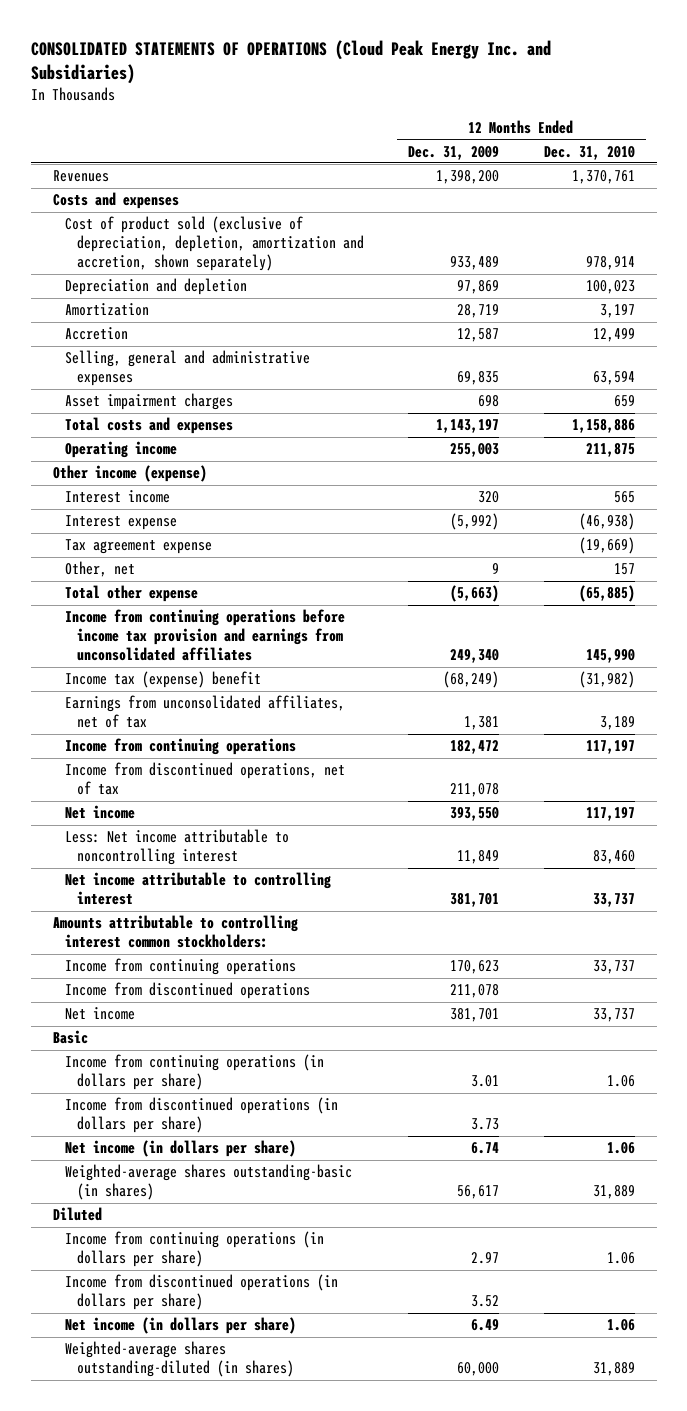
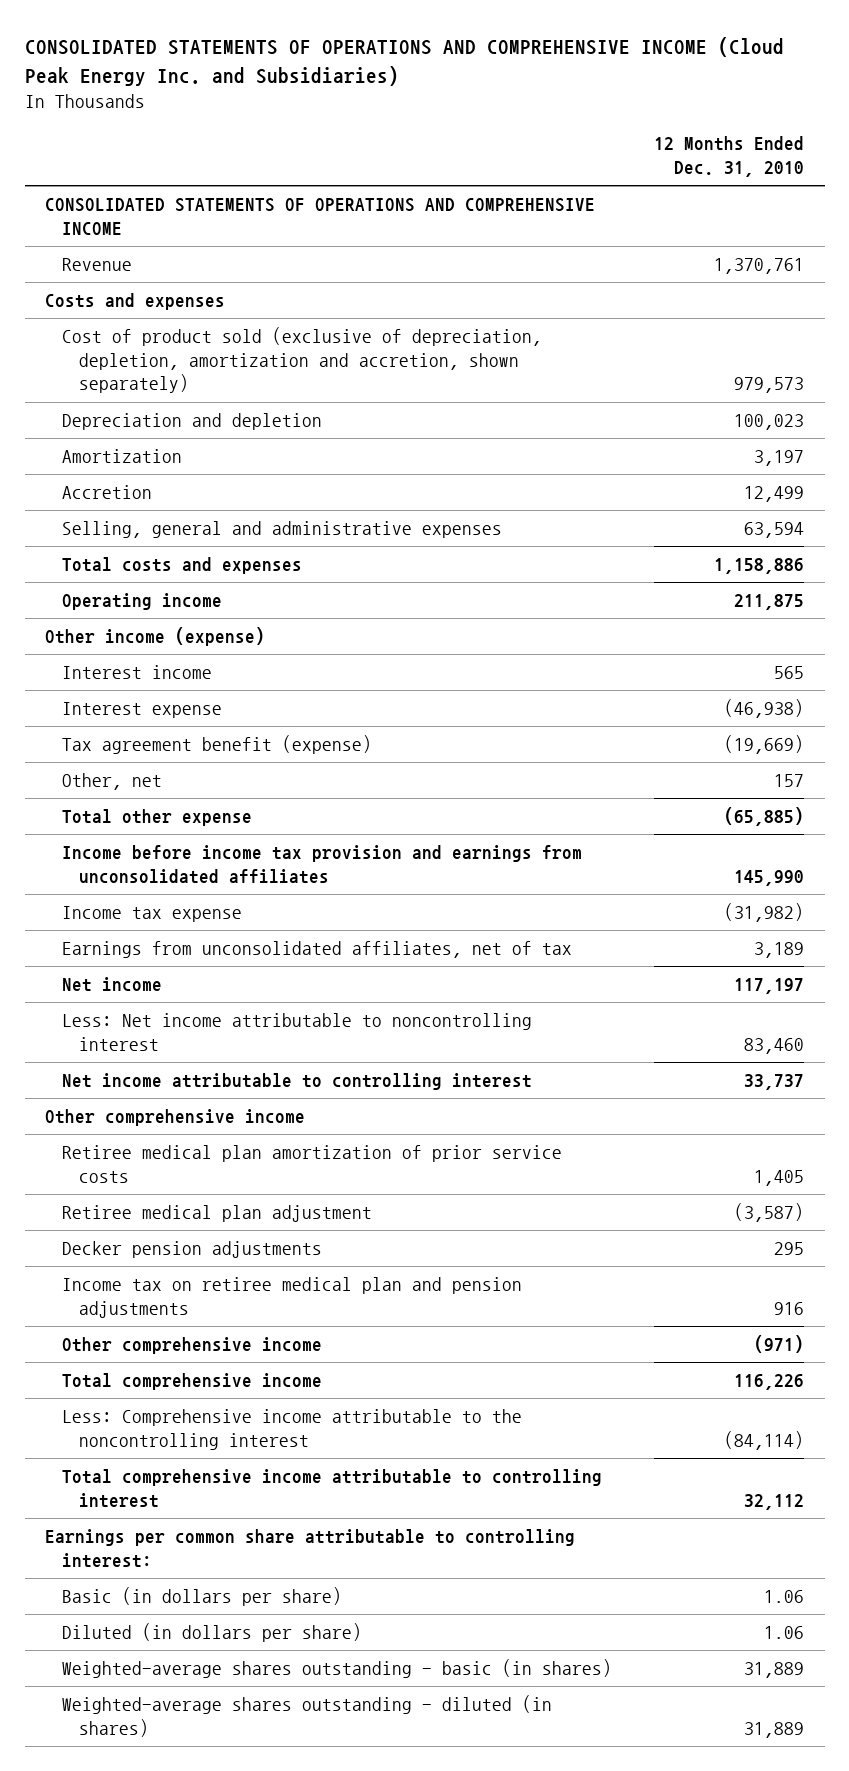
- CONSOLIDATED STATEMENTS OF OPERATIONS (Cloud Peak Energy Inc. and Subsidiaries)
+ CONSOLIDATED STATEMENTS OF OPERATIONS AND COMPREHENSIVE INCOME (Cloud Peak Energy Inc. and Subsidiaries)
- | 12 Months Ended Dec. 31, 2009 | 12 Months Ended Dec. 31, 2010
+ | 12 Months Ended Dec. 31, 2010
- Revenues | 1,398,200 | 1,370,761
+ CONSOLIDATED STATEMENTS OF OPERATIONS AND COMPREHENSIVE INCOME
+ Revenue | 1,370,761
- Cost of product sold (exclusive of depreciation, depletion, amortization and accretion, shown separately) | 933,489 | 978,914
+ Cost of product sold (exclusive of depreciation, depletion, amortization and accretion, shown separately) | 979,573
- Asset impairment charges | 698 | 659
- Tax agreement expense | | (19,669)
+ Tax agreement benefit (expense) | (19,669)
- Income from continuing operations before income tax provision and earnings from unconsolidated affiliates | 249,340 | 145,990
- Income tax (expense) benefit | (68,249) | (31,982)
+ Income before income tax provision and earnings from unconsolidated affiliates | 145,990
+ Income tax expense | (31,982)
- Income from continuing operations | 182,472 | 117,197
- Income from discontinued operations, net of tax | 211,078 |
- Amounts attributable to controlling interest common stockholders:
- Income from continuing operations | 170,623 | 33,737
- Income from discontinued operations | 211,078 |
- Net income | 381,701 | 33,737
- Basic
- Income from continuing operations (in dollars per share) | 3.01 | 1.06
- Income from discontinued operations (in dollars per share) | 3.73 |
- Net income (in dollars per share) | 6.74 | 1.06
- Weighted-average shares outstanding-basic (in shares) | 56,617 | 31,889
- Diluted
- Income from continuing operations (in dollars per share) | 2.97 | 1.06
- Income from discontinued operations (in dollars per share) | 3.52 |
- Net income (in dollars per share) | 6.49 | 1.06
- Weighted-average shares outstanding-diluted (in shares) | 60,000 | 31,889
+ Other comprehensive income
+ Retiree medical plan amortization of prior service costs | 1,405
+ Retiree medical plan adjustment | (3,587)
+ Decker pension adjustments | 295
+ Income tax on retiree medical plan and pension adjustments | 916
+ Other comprehensive income | (971)
+ Total comprehensive income | 116,226
+ Less: Comprehensive income attributable to the noncontrolling interest | (84,114)
+ Total comprehensive income attributable to controlling interest | 32,112
+ Earnings per common share attributable to controlling interest:
+ Basic (in dollars per share) | 1.06
+ Diluted (in dollars per share) | 1.06
+ Weighted-average shares outstanding - basic (in shares) | 31,889
+ Weighted-average shares outstanding - diluted (in shares) | 31,889

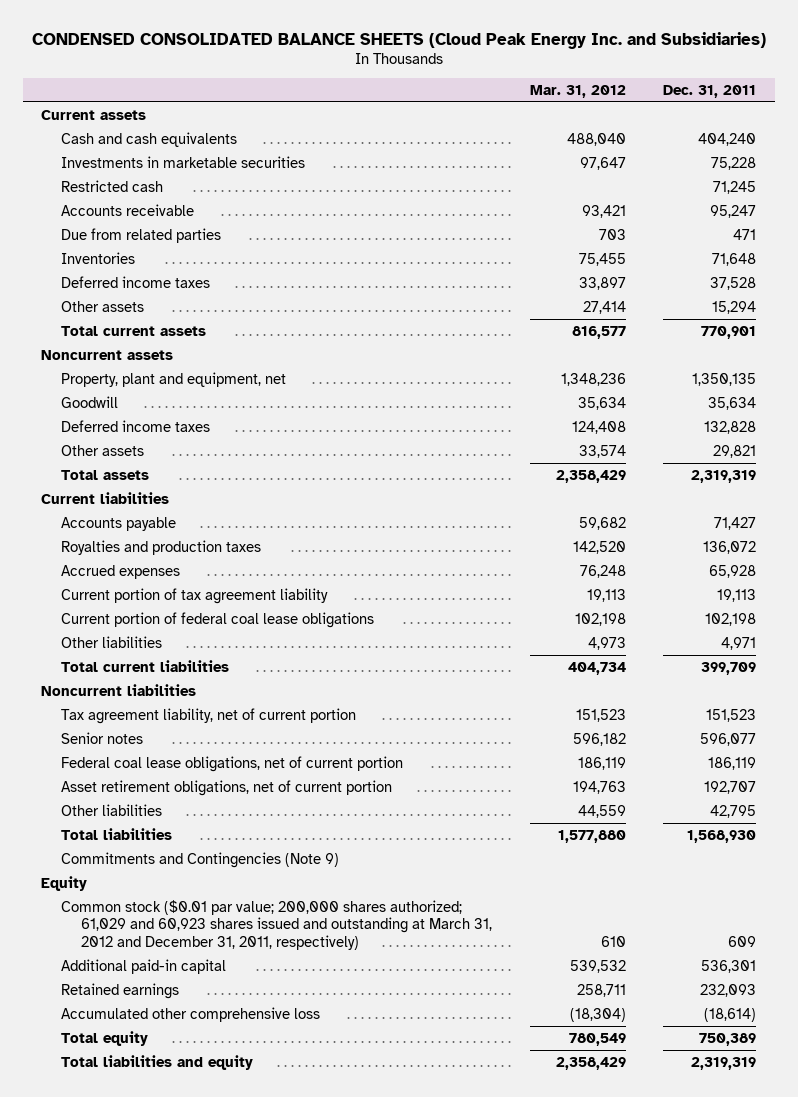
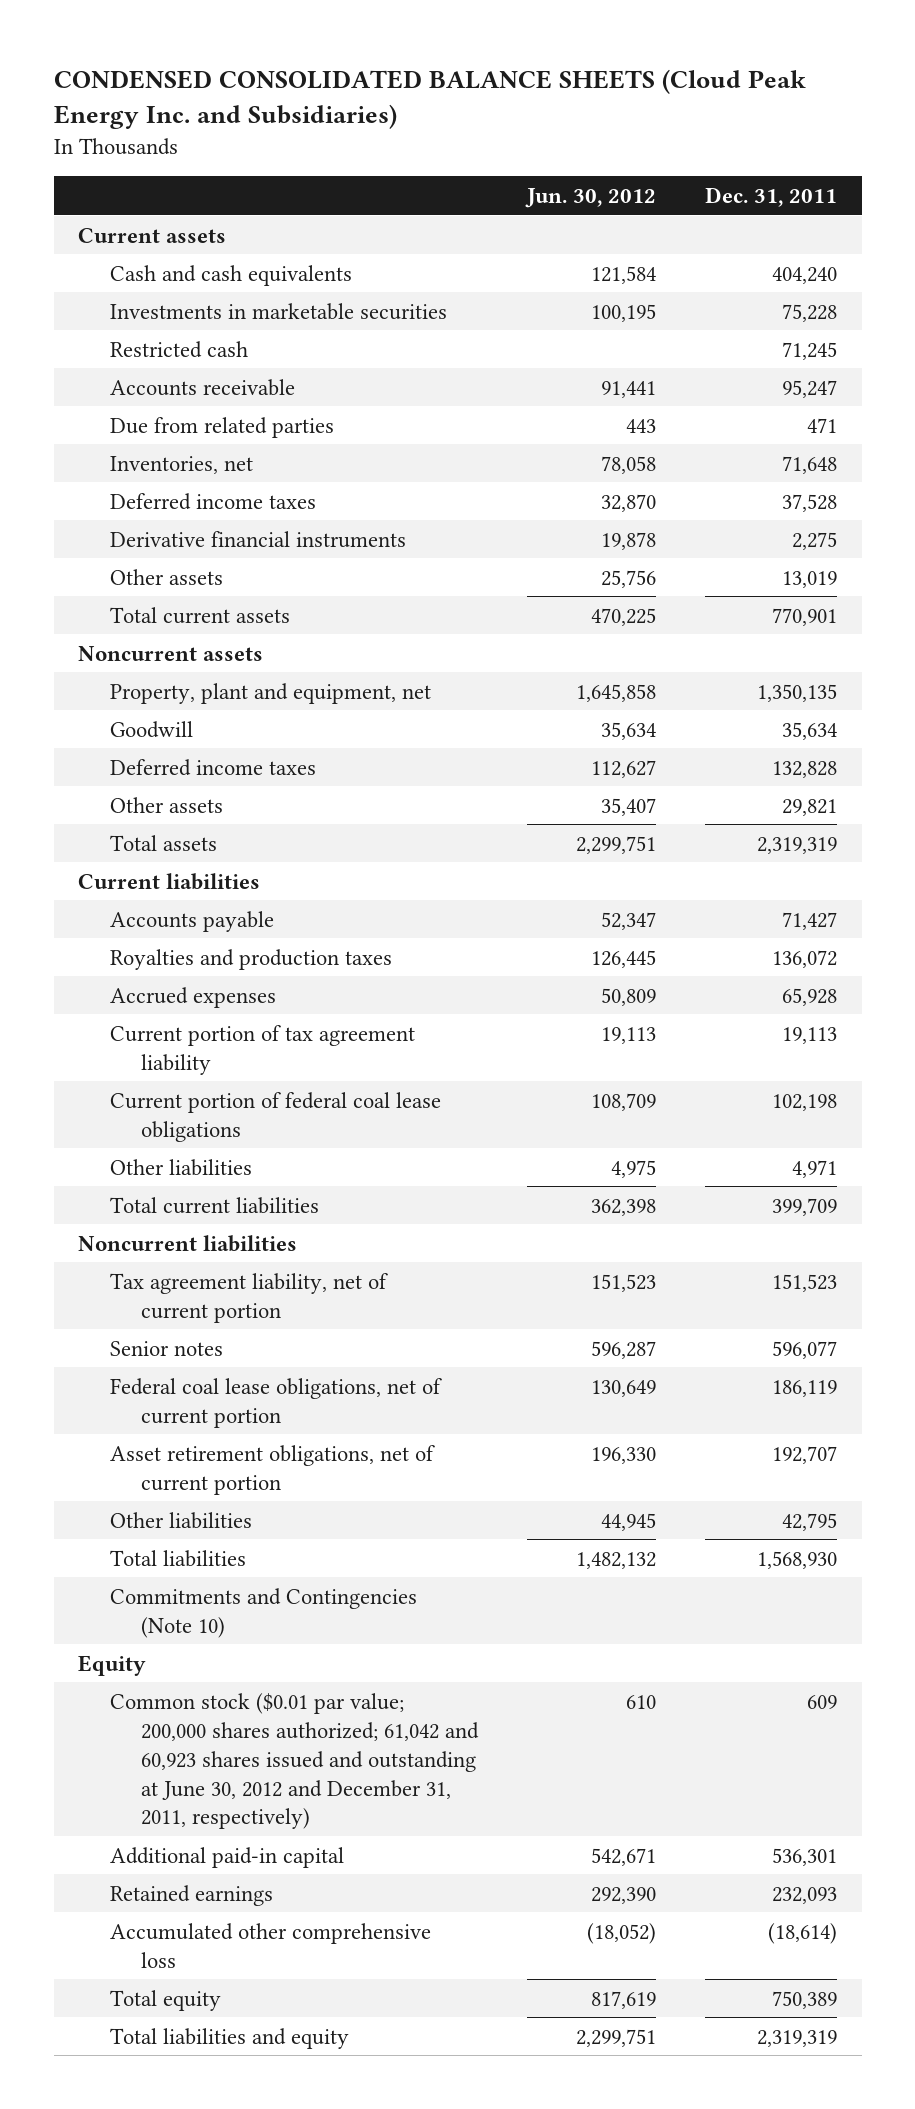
- | Mar. 31, 2012 | Dec. 31, 2011
+ | Jun. 30, 2012 | Dec. 31, 2011
- Inventories | 75,455 | 71,648
+ Inventories, net | 78,058 | 71,648
- Other assets | 27,414 | 15,294
+ Derivative financial instruments | 19,878 | 2,275
+ Other assets | 25,756 | 13,019
- Commitments and Contingencies (Note 9)
+ Commitments and Contingencies (Note 10)
- Common stock ($0.01 par value; 200,000 shares authorized; 61,029 and 60,923 shares issued and outstanding at March 31, 2012 and December 31, 2011, respectively) | 610 | 609
+ Common stock ($0.01 par value; 200,000 shares authorized; 61,042 and 60,923 shares issued and outstanding at June 30, 2012 and December 31, 2011, respectively) | 610 | 609

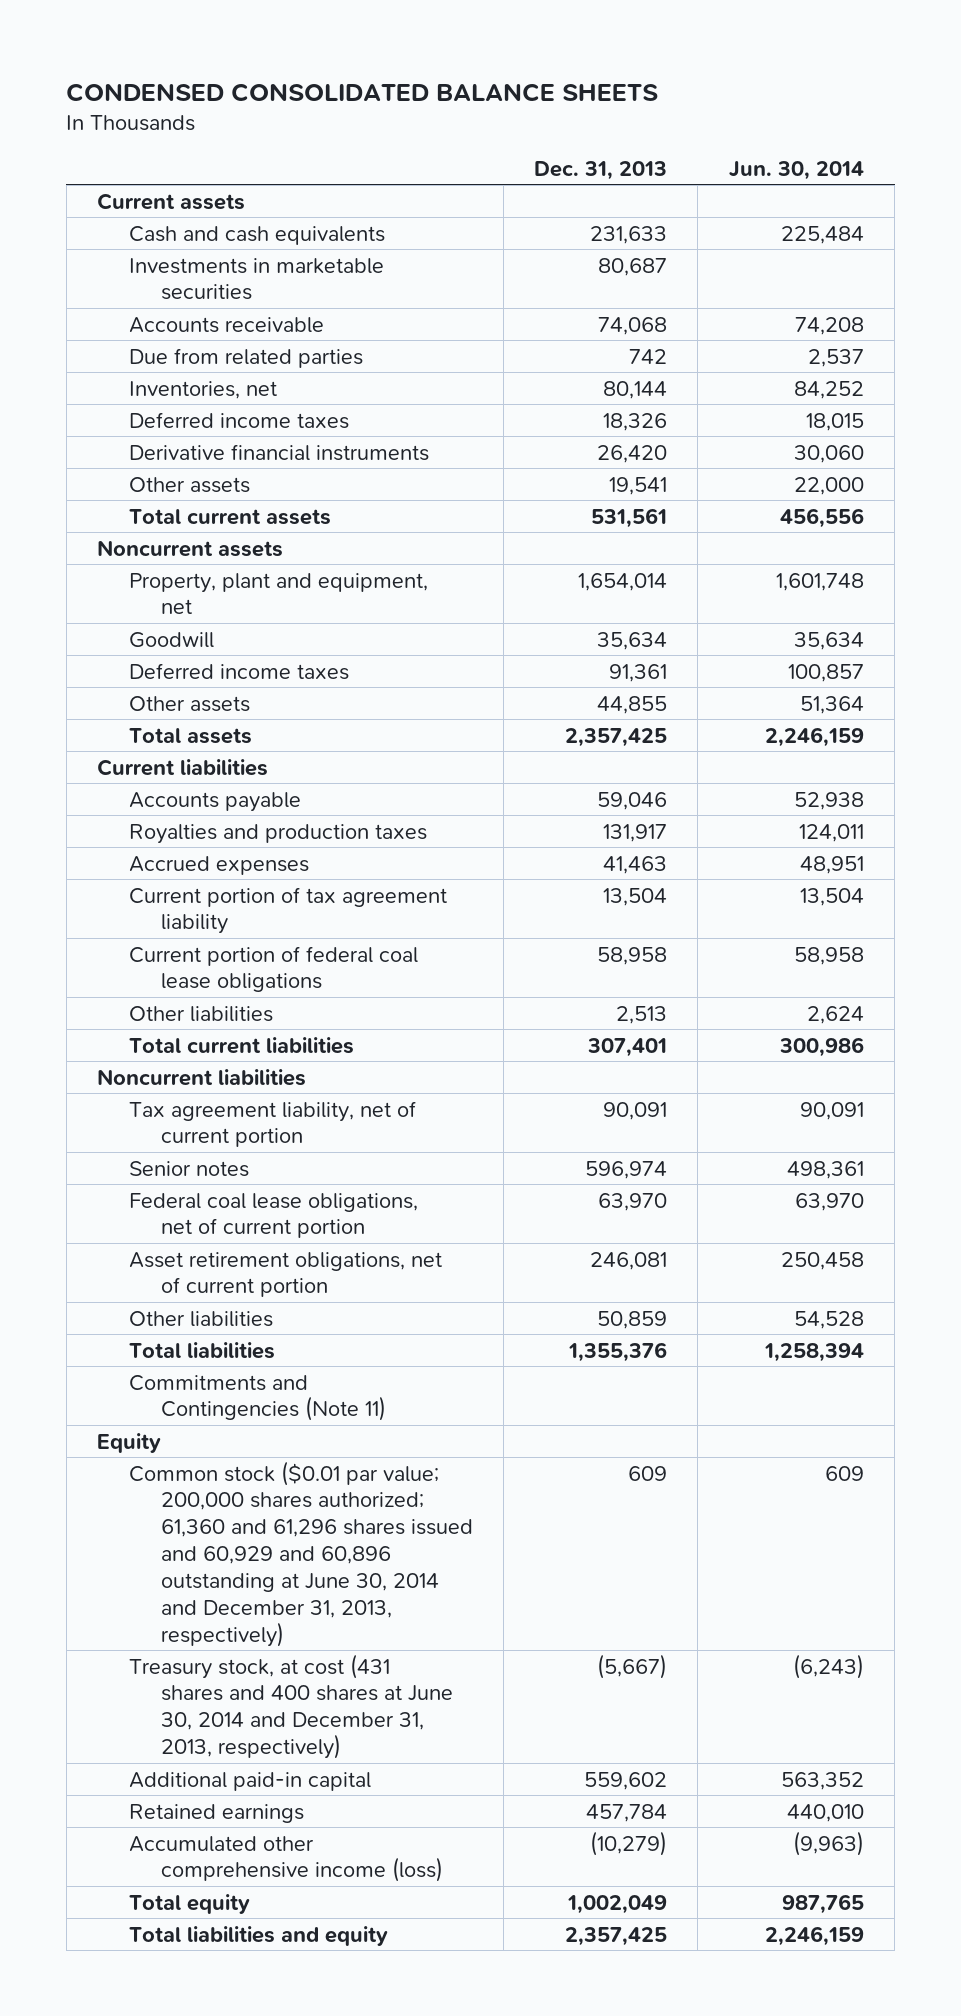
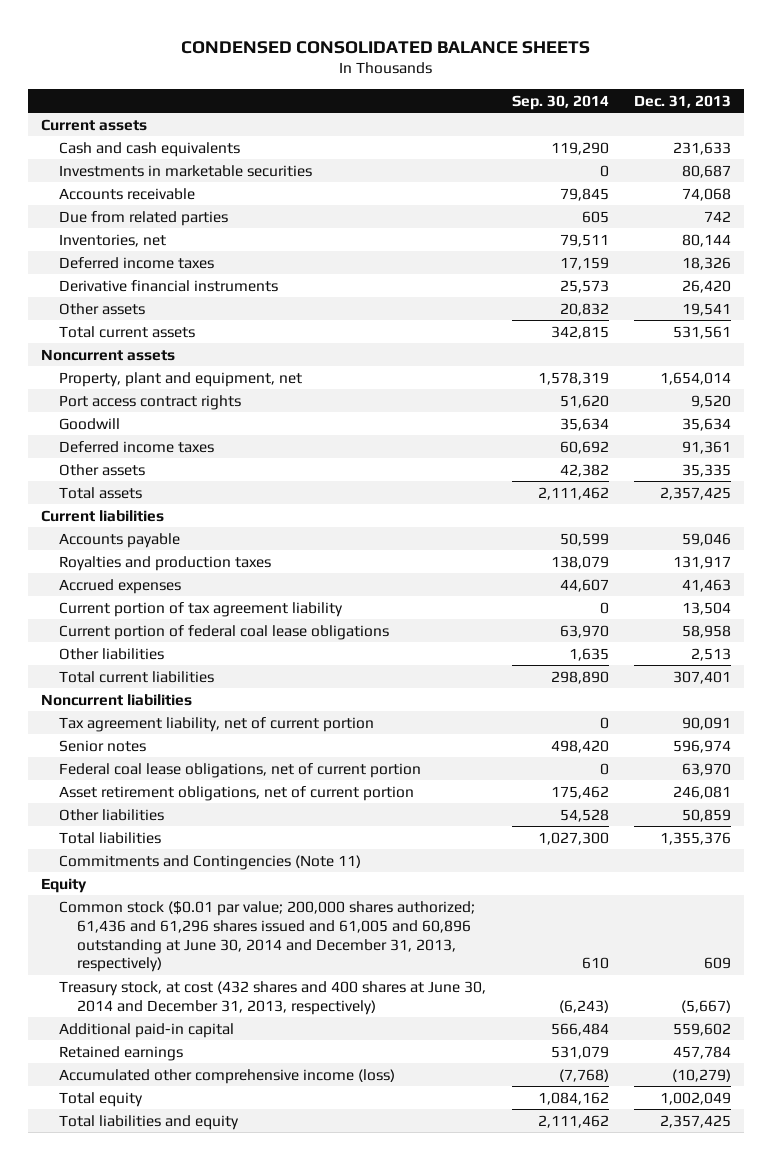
- | Dec. 31, 2013 | Jun. 30, 2014
+ | Sep. 30, 2014 | Dec. 31, 2013
+ Port access contract rights | 51,620 | 9,520
- Other assets | 44,855 | 51,364
+ Other assets | 42,382 | 35,335
- Common stock ($0.01 par value; 200,000 shares authorized; 61,360 and 61,296 shares issued and 60,929 and 60,896 outstanding at June 30, 2014 and December 31, 2013, respectively) | 609 | 609
- Treasury stock, at cost (431 shares and 400 shares at June 30, 2014 and December 31, 2013, respectively) | (5,667) | (6,243)
+ Common stock ($0.01 par value; 200,000 shares authorized; 61,436 and 61,296 shares issued and 61,005 and 60,896 outstanding at June 30, 2014 and December 31, 2013, respectively) | 610 | 609
+ Treasury stock, at cost (432 shares and 400 shares at June 30, 2014 and December 31, 2013, respectively) | (6,243) | (5,667)

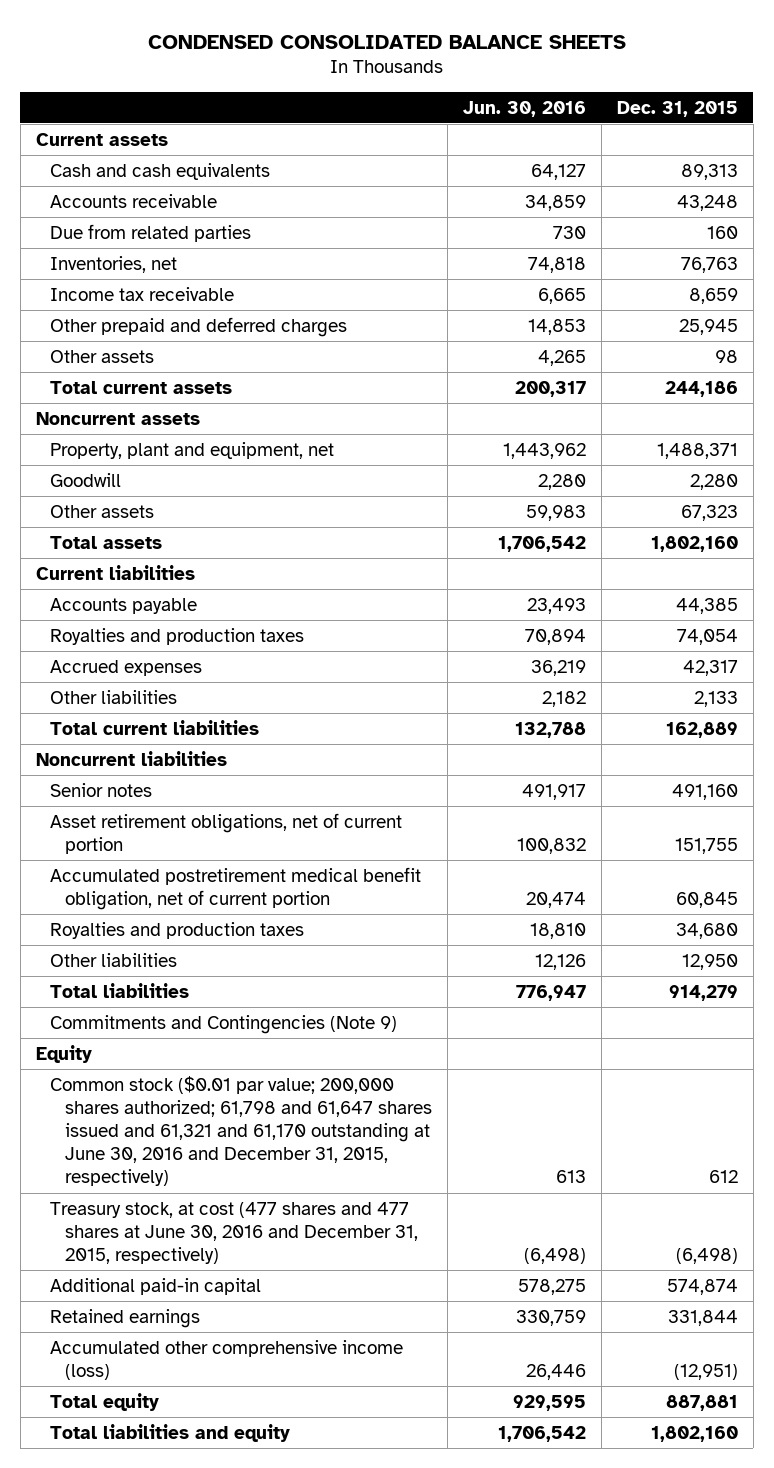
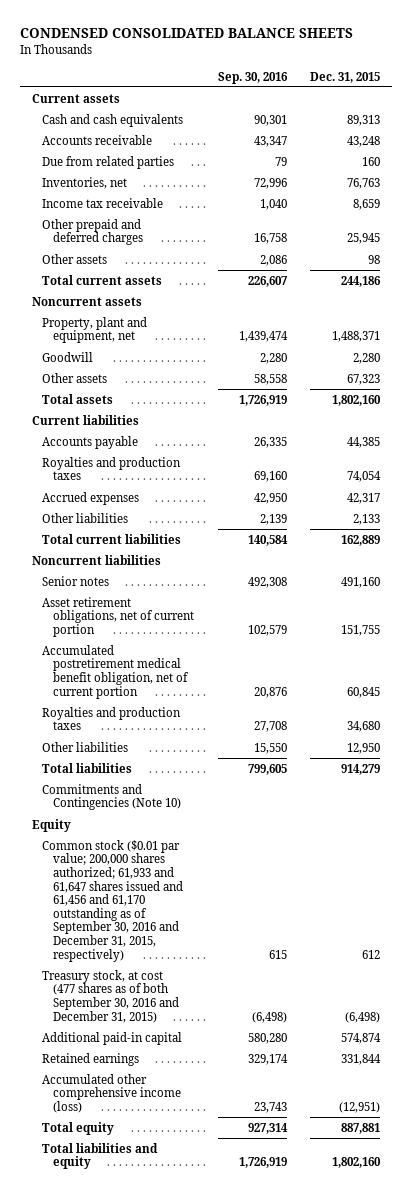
- | Jun. 30, 2016 | Dec. 31, 2015
+ | Sep. 30, 2016 | Dec. 31, 2015
- Commitments and Contingencies (Note 9)
+ Commitments and Contingencies (Note 10)
- Common stock ($0.01 par value; 200,000 shares authorized; 61,798 and 61,647 shares issued and 61,321 and 61,170 outstanding at June 30, 2016 and December 31, 2015, respectively) | 613 | 612
- Treasury stock, at cost (477 shares and 477 shares at June 30, 2016 and December 31, 2015, respectively) | (6,498) | (6,498)
+ Common stock ($0.01 par value; 200,000 shares authorized; 61,933 and 61,647 shares issued and 61,456 and 61,170 outstanding as of September 30, 2016 and December 31, 2015, respectively) | 615 | 612
+ Treasury stock, at cost (477 shares as of both September 30, 2016 and December 31, 2015) | (6,498) | (6,498)

